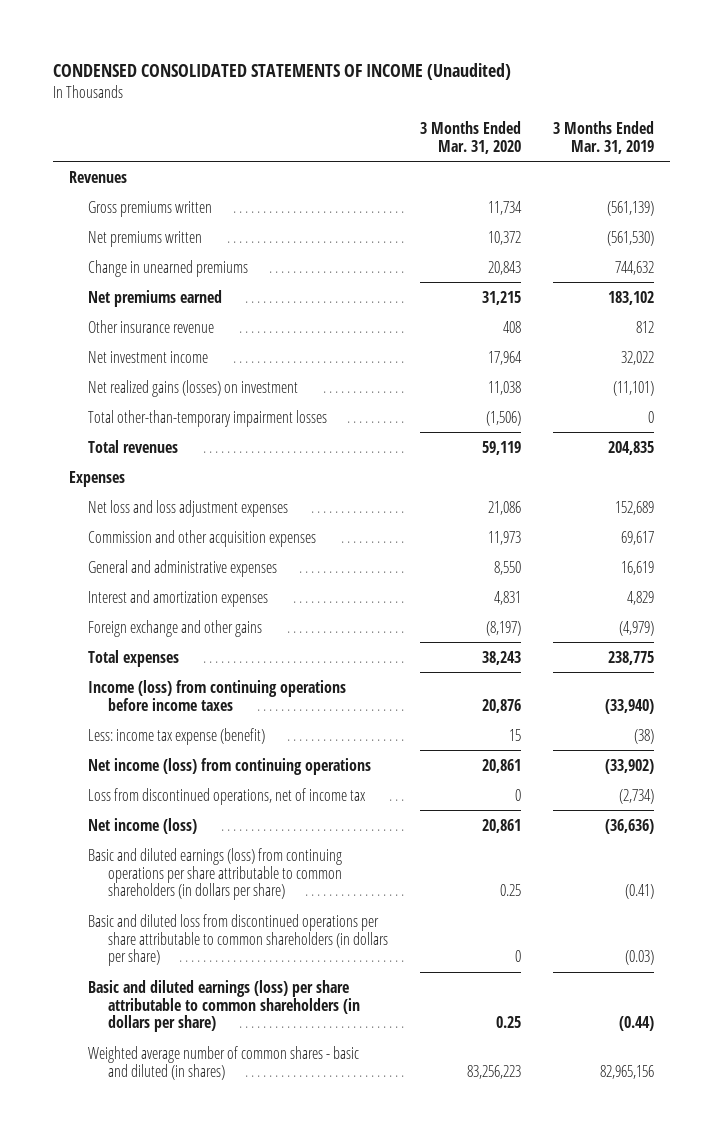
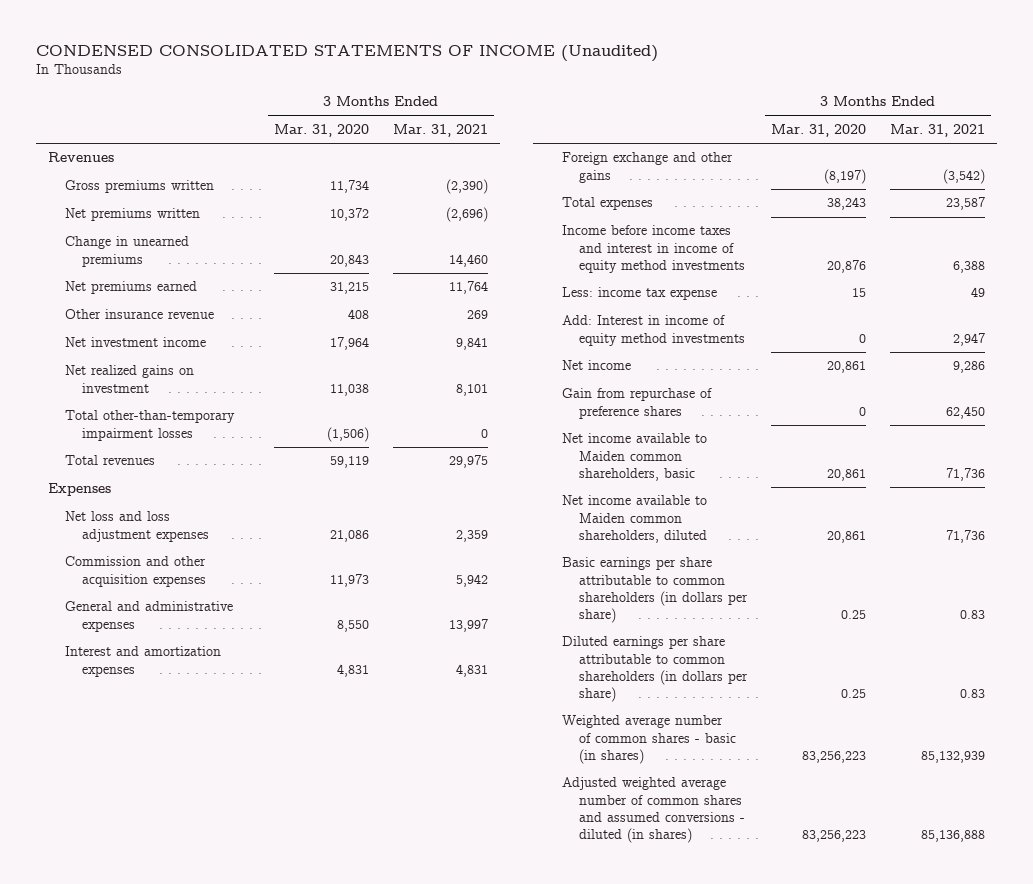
- | 3 Months Ended Mar. 31, 2020 | 3 Months Ended Mar. 31, 2019
+ | 3 Months Ended Mar. 31, 2020 | 3 Months Ended Mar. 31, 2021
- Net realized gains (losses) on investment | 11,038 | (11,101)
+ Net realized gains on investment | 11,038 | 8,101
- Income (loss) from continuing operations before income taxes | 20,876 | (33,940)
- Less: income tax expense (benefit) | 15 | (38)
- Net income (loss) from continuing operations | 20,861 | (33,902)
- Loss from discontinued operations, net of income tax | 0 | (2,734)
- Net income (loss) | 20,861 | (36,636)
- Basic and diluted earnings (loss) from continuing operations per share attributable to common shareholders (in dollars per share) | 0.25 | (0.41)
- Basic and diluted loss from discontinued operations per share attributable to common shareholders (in dollars per share) | 0 | (0.03)
- Basic and diluted earnings (loss) per share attributable to common shareholders (in dollars per share) | 0.25 | (0.44)
- Weighted average number of common shares - basic and diluted (in shares) | 83,256,223 | 82,965,156
+ Income before income taxes and interest in income of equity method investments | 20,876 | 6,388
+ Less: income tax expense | 15 | 49
+ Add: Interest in income of equity method investments | 0 | 2,947
+ Net income | 20,861 | 9,286
+ Gain from repurchase of preference shares | 0 | 62,450
+ Net income available to Maiden common shareholders, basic | 20,861 | 71,736
+ Net income available to Maiden common shareholders, diluted | 20,861 | 71,736
+ Basic earnings per share attributable to common shareholders (in dollars per share) | 0.25 | 0.83
+ Diluted earnings per share attributable to common shareholders (in dollars per share) | 0.25 | 0.83
+ Weighted average number of common shares - basic (in shares) | 83,256,223 | 85,132,939
+ Adjusted weighted average number of common shares and assumed conversions - diluted (in shares) | 83,256,223 | 85,136,888

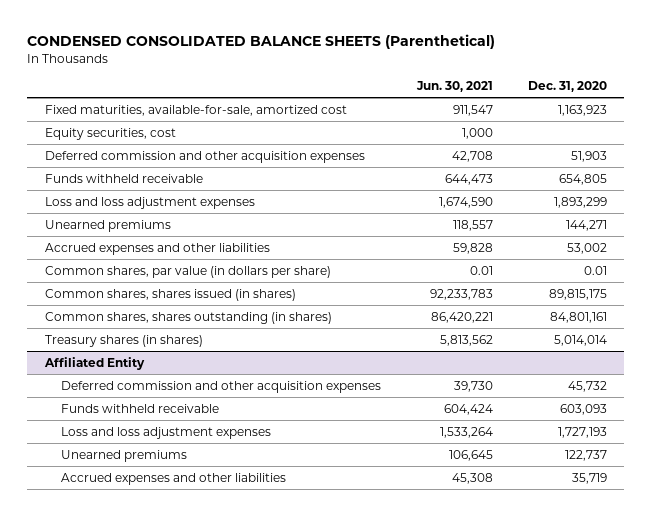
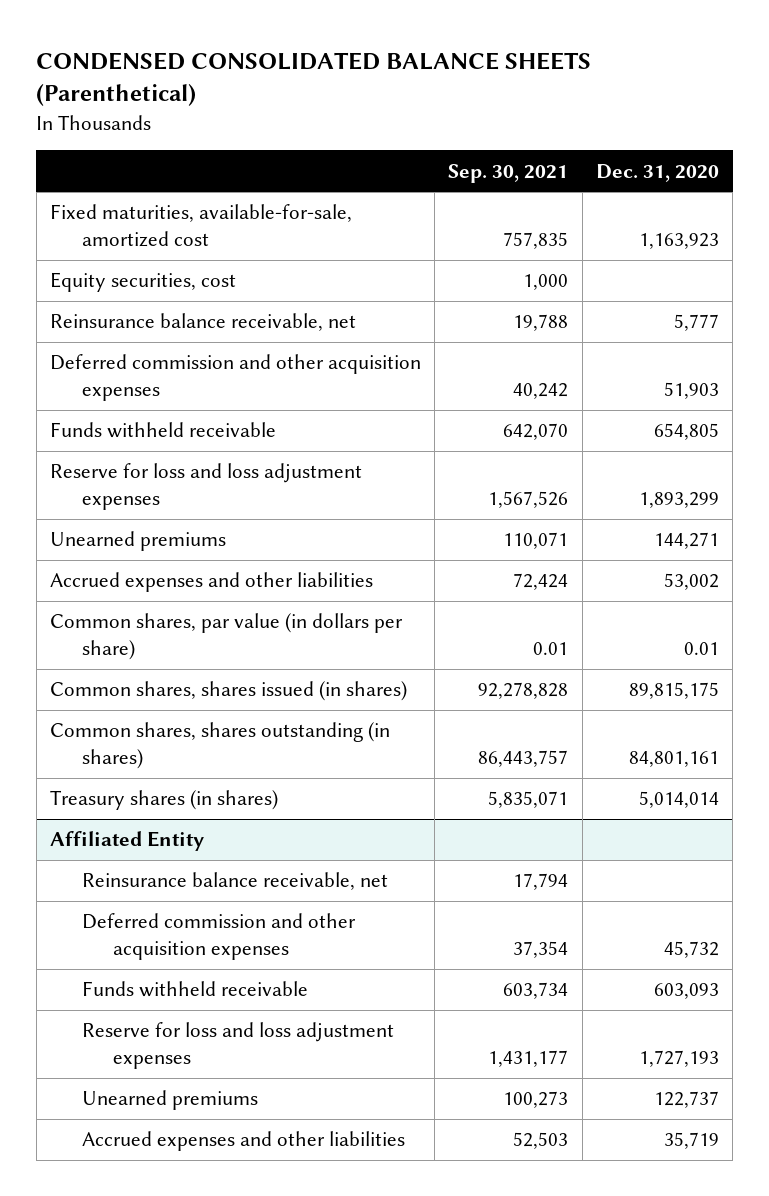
- | Jun. 30, 2021 | Dec. 31, 2020
+ | Sep. 30, 2021 | Dec. 31, 2020
+ Reinsurance balance receivable, net | 19,788 | 5,777
- Loss and loss adjustment expenses | 1,674,590 | 1,893,299
+ Reserve for loss and loss adjustment expenses | 1,567,526 | 1,893,299
@ Affiliated Entity
+ Reinsurance balance receivable, net | 17,794 |
- Loss and loss adjustment expenses | 1,533,264 | 1,727,193
+ Reserve for loss and loss adjustment expenses | 1,431,177 | 1,727,193

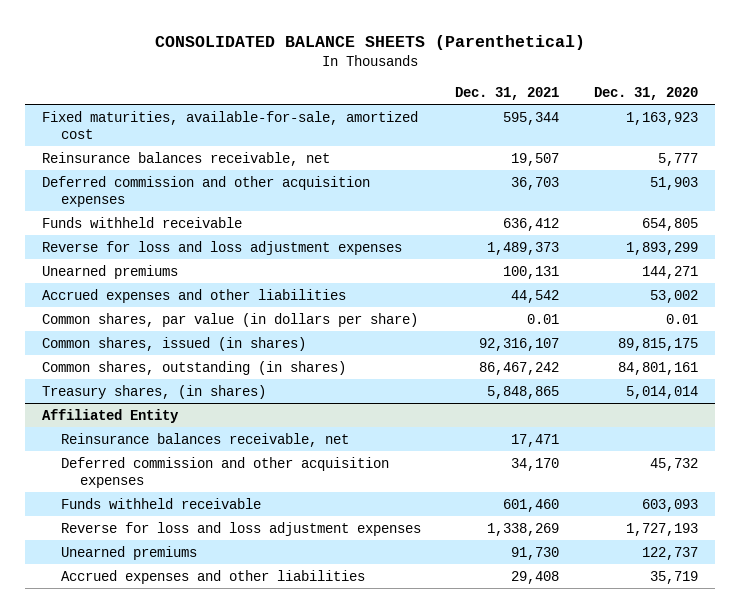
- CONDENSED CONSOLIDATED BALANCE SHEETS (Parenthetical)
+ CONSOLIDATED BALANCE SHEETS (Parenthetical)
- | Sep. 30, 2021 | Dec. 31, 2020
+ | Dec. 31, 2021 | Dec. 31, 2020
- Equity securities, cost | 1,000 |
- Reinsurance balance receivable, net | 19,788 | 5,777
+ Reinsurance balances receivable, net | 19,507 | 5,777
- Reserve for loss and loss adjustment expenses | 1,567,526 | 1,893,299
+ Reverse for loss and loss adjustment expenses | 1,489,373 | 1,893,299
- Common shares, shares issued (in shares) | 92,278,828 | 89,815,175
- Common shares, shares outstanding (in shares) | 86,443,757 | 84,801,161
- Treasury shares (in shares) | 5,835,071 | 5,014,014
+ Common shares, issued (in shares) | 92,316,107 | 89,815,175
+ Common shares, outstanding (in shares) | 86,467,242 | 84,801,161
+ Treasury shares, (in shares) | 5,848,865 | 5,014,014
@ Affiliated Entity
- Reinsurance balance receivable, net | 17,794 |
+ Reinsurance balances receivable, net | 17,471 |
- Reserve for loss and loss adjustment expenses | 1,431,177 | 1,727,193
+ Reverse for loss and loss adjustment expenses | 1,338,269 | 1,727,193

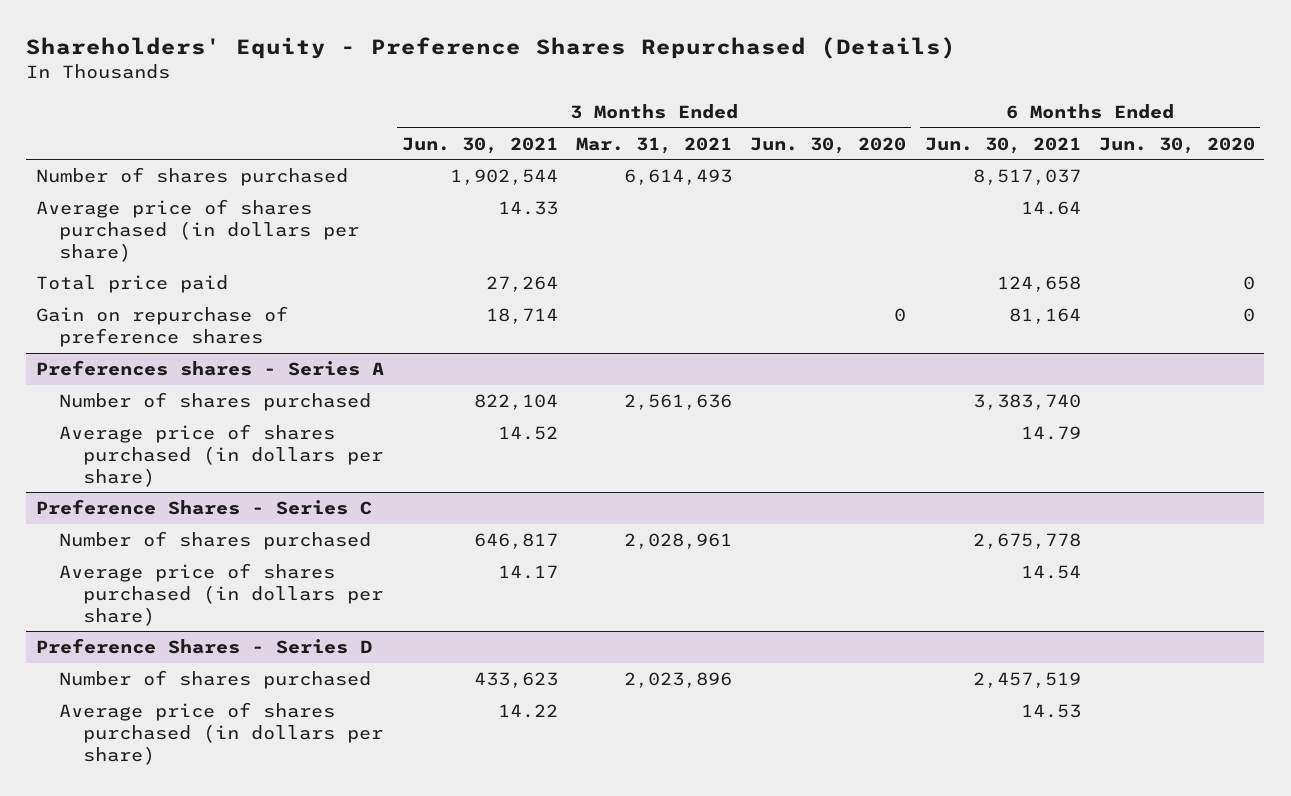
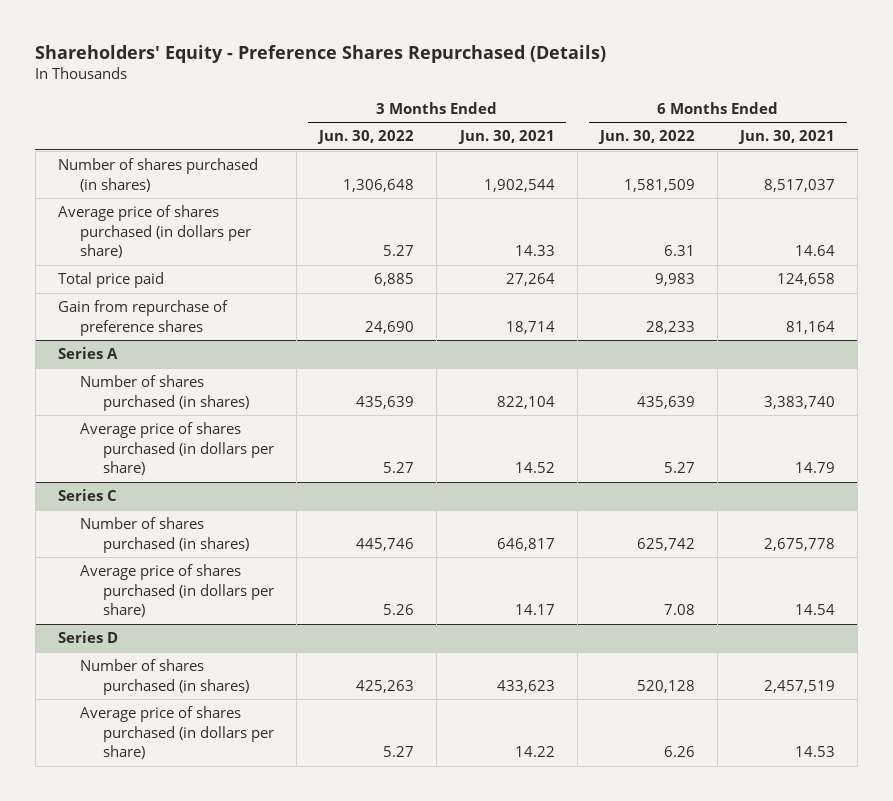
- | 3 Months Ended Jun. 30, 2021 | 3 Months Ended Mar. 31, 2021 | 3 Months Ended Jun. 30, 2020 | 6 Months Ended Jun. 30, 2021 | 6 Months Ended Jun. 30, 2020
+ | 3 Months Ended Jun. 30, 2022 | 3 Months Ended Jun. 30, 2021 | 6 Months Ended Jun. 30, 2022 | 6 Months Ended Jun. 30, 2021
- Number of shares purchased | 1,902,544 | 6,614,493 | | 8,517,037 |
+ Number of shares purchased (in shares) | 1,306,648 | 1,902,544 | 1,581,509 | 8,517,037
- Gain on repurchase of preference shares | 18,714 | | 0 | 81,164 | 0
- Preferences shares - Series A
- Number of shares purchased | 822,104 | 2,561,636 | | 3,383,740 |
+ Gain from repurchase of preference shares | 24,690 | 18,714 | 28,233 | 81,164
+ Series A
+ Number of shares purchased (in shares) | 435,639 | 822,104 | 435,639 | 3,383,740
- Preference Shares - Series C
- Number of shares purchased | 646,817 | 2,028,961 | | 2,675,778 |
+ Series C
+ Number of shares purchased (in shares) | 445,746 | 646,817 | 625,742 | 2,675,778
- Preference Shares - Series D
- Number of shares purchased | 433,623 | 2,023,896 | | 2,457,519 |
+ Series D
+ Number of shares purchased (in shares) | 425,263 | 433,623 | 520,128 | 2,457,519

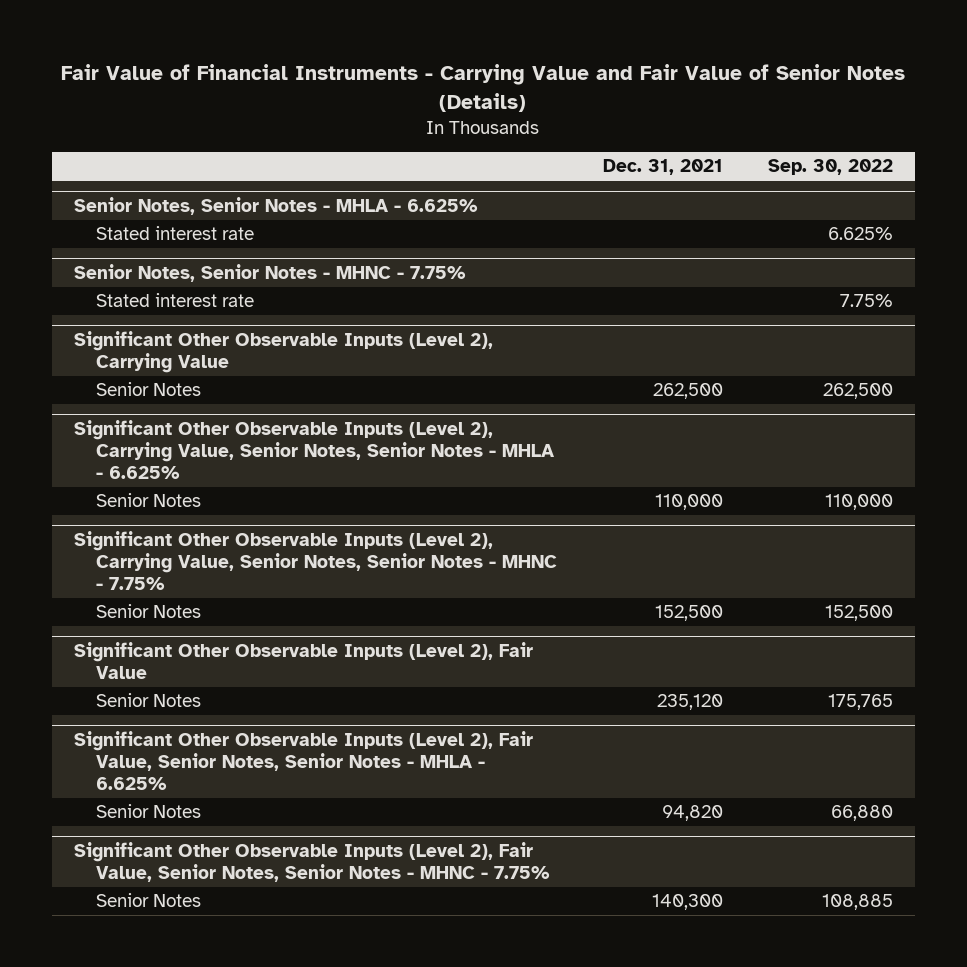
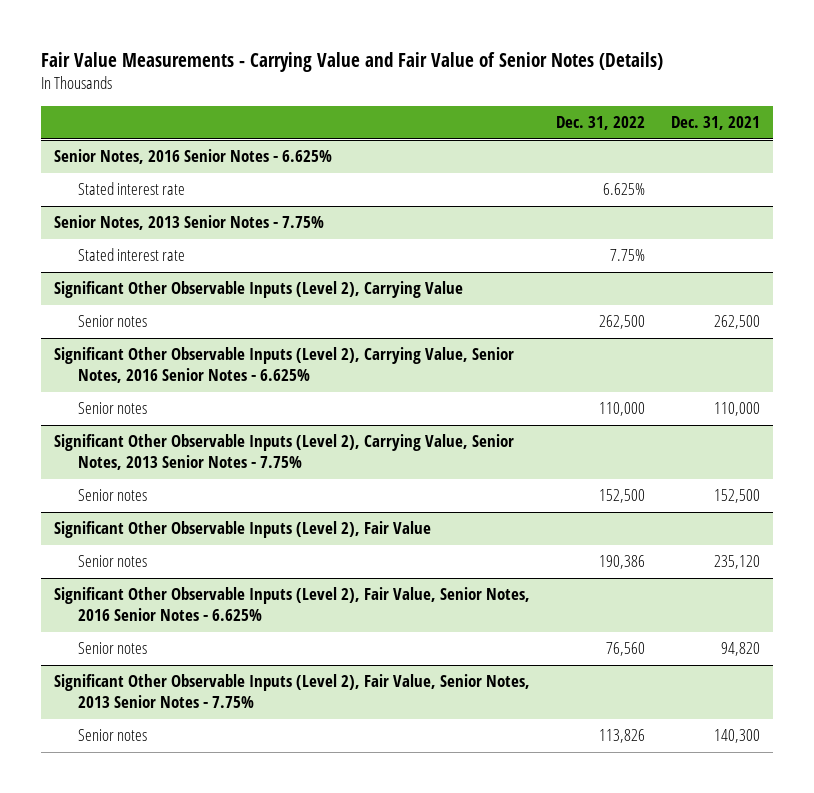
- Fair Value of Financial Instruments - Carrying Value and Fair Value of Senior Notes (Details)
+ Fair Value Measurements - Carrying Value and Fair Value of Senior Notes (Details)
- | Dec. 31, 2021 | Sep. 30, 2022
+ | Dec. 31, 2022 | Dec. 31, 2021
- Senior Notes, Senior Notes - MHLA - 6.625%
+ Senior Notes, 2016 Senior Notes - 6.625%
- Senior Notes, Senior Notes - MHNC - 7.75%
+ Senior Notes, 2013 Senior Notes - 7.75%
@ Significant Other Observable Inputs (Level 2), Carrying Value
- Senior Notes | 262,500 | 262,500
- Significant Other Observable Inputs (Level 2), Carrying Value, Senior Notes, Senior Notes - MHLA - 6.625%
- Senior Notes | 110,000 | 110,000
- Significant Other Observable Inputs (Level 2), Carrying Value, Senior Notes, Senior Notes - MHNC - 7.75%
- Senior Notes | 152,500 | 152,500
@ Significant Other Observable Inputs (Level 2), Carrying Value
+ Senior notes | 262,500 | 262,500
+ Significant Other Observable Inputs (Level 2), Carrying Value, Senior Notes, 2016 Senior Notes - 6.625%
+ Senior notes | 110,000 | 110,000
+ Significant Other Observable Inputs (Level 2), Carrying Value, Senior Notes, 2013 Senior Notes - 7.75%
+ Senior notes | 152,500 | 152,500
@ Significant Other Observable Inputs (Level 2), Fair Value
- Senior Notes | 235,120 | 175,765
- Significant Other Observable Inputs (Level 2), Fair Value, Senior Notes, Senior Notes - MHLA - 6.625%
- Senior Notes | 94,820 | 66,880
- Significant Other Observable Inputs (Level 2), Fair Value, Senior Notes, Senior Notes - MHNC - 7.75%
- Senior Notes | 140,300 | 108,885
@ Significant Other Observable Inputs (Level 2), Fair Value
+ Senior notes | 190,386 | 235,120
+ Significant Other Observable Inputs (Level 2), Fair Value, Senior Notes, 2016 Senior Notes - 6.625%
+ Senior notes | 76,560 | 94,820
+ Significant Other Observable Inputs (Level 2), Fair Value, Senior Notes, 2013 Senior Notes - 7.75%
+ Senior notes | 113,826 | 140,300

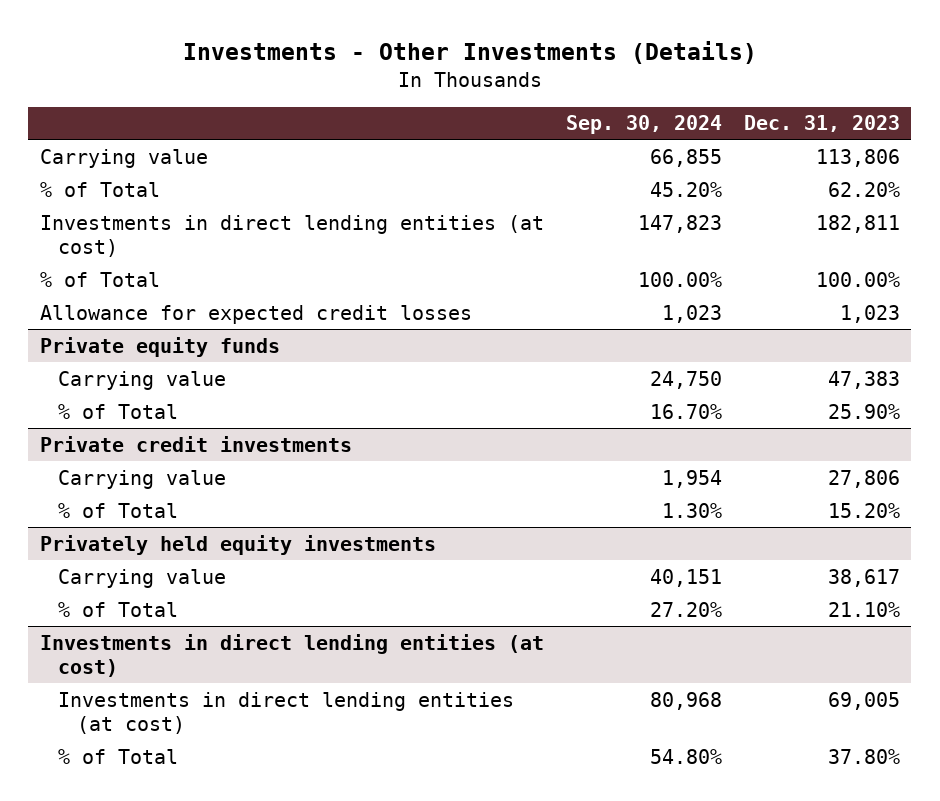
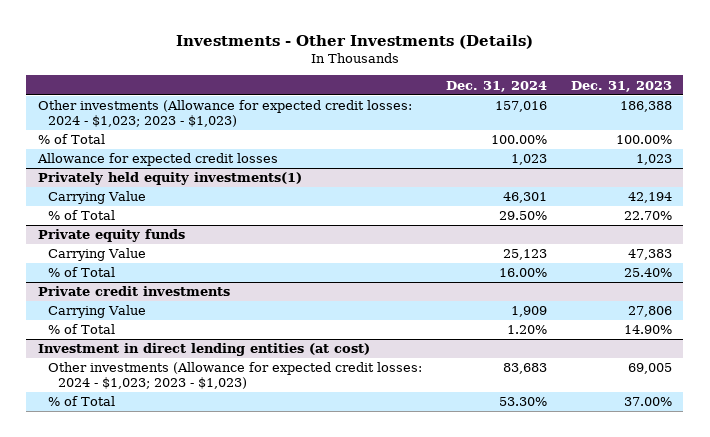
- | Sep. 30, 2024 | Dec. 31, 2023
+ | Dec. 31, 2024 | Dec. 31, 2023
- Carrying value | 66,855 | 113,806
- % of Total | 45.20% | 62.20%
- Investments in direct lending entities (at cost) | 147,823 | 182,811
+ Other investments (Allowance for expected credit losses: 2024 - $1,023; 2023 - $1,023) | 157,016 | 186,388
+ Privately held equity investments(1)
+ Carrying Value | 46,301 | 42,194
+ % of Total | 29.50% | 22.70%
@ Private equity funds
- Carrying value | 24,750 | 47,383
- % of Total | 16.70% | 25.90%
+ Carrying Value | 25,123 | 47,383
+ % of Total | 16.00% | 25.40%
@ Private credit investments
- Carrying value | 1,954 | 27,806
- % of Total | 1.30% | 15.20%
- Privately held equity investments
- Carrying value | 40,151 | 38,617
- % of Total | 27.20% | 21.10%
- Investments in direct lending entities (at cost)
- Investments in direct lending entities (at cost) | 80,968 | 69,005
- % of Total | 54.80% | 37.80%
@ Private credit investments
+ Carrying Value | 1,909 | 27,806
+ % of Total | 1.20% | 14.90%
+ Investment in direct lending entities (at cost)
+ Other investments (Allowance for expected credit losses: 2024 - $1,023; 2023 - $1,023) | 83,683 | 69,005
+ % of Total | 53.30% | 37.00%

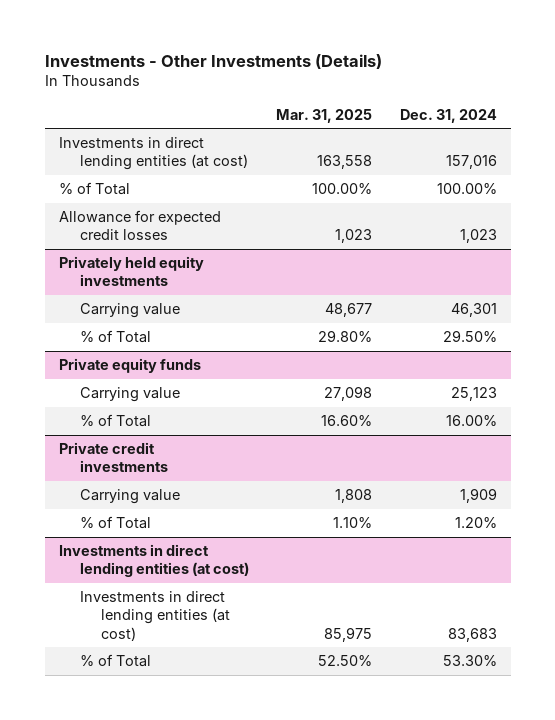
- | Dec. 31, 2024 | Dec. 31, 2023
+ | Mar. 31, 2025 | Dec. 31, 2024
- Other investments (Allowance for expected credit losses: 2024 - $1,023; 2023 - $1,023) | 157,016 | 186,388
+ Investments in direct lending entities (at cost) | 163,558 | 157,016
- Privately held equity investments(1)
- Carrying Value | 46,301 | 42,194
+ Privately held equity investments
+ Carrying value | 48,677 | 46,301
@ Private equity funds
- Carrying Value | 25,123 | 47,383
+ Carrying value | 27,098 | 25,123
@ Private credit investments
- Carrying Value | 1,909 | 27,806
+ Carrying value | 1,808 | 1,909
- Investment in direct lending entities (at cost)
- Other investments (Allowance for expected credit losses: 2024 - $1,023; 2023 - $1,023) | 83,683 | 69,005
+ Investments in direct lending entities (at cost)
+ Investments in direct lending entities (at cost) | 85,975 | 83,683

